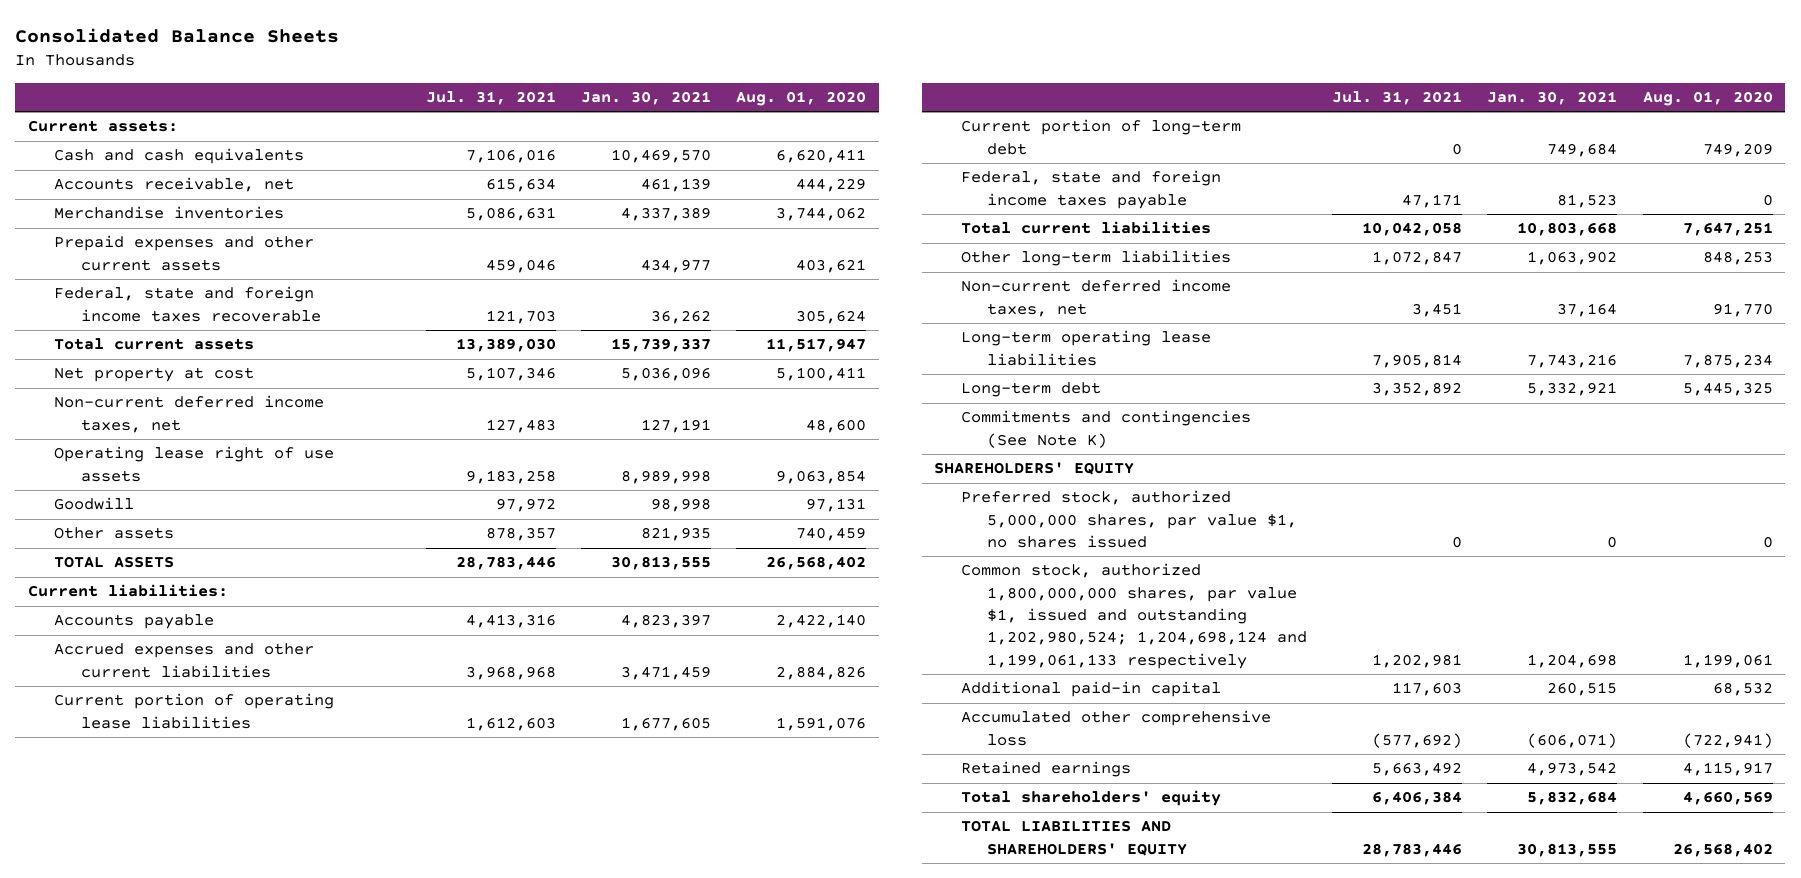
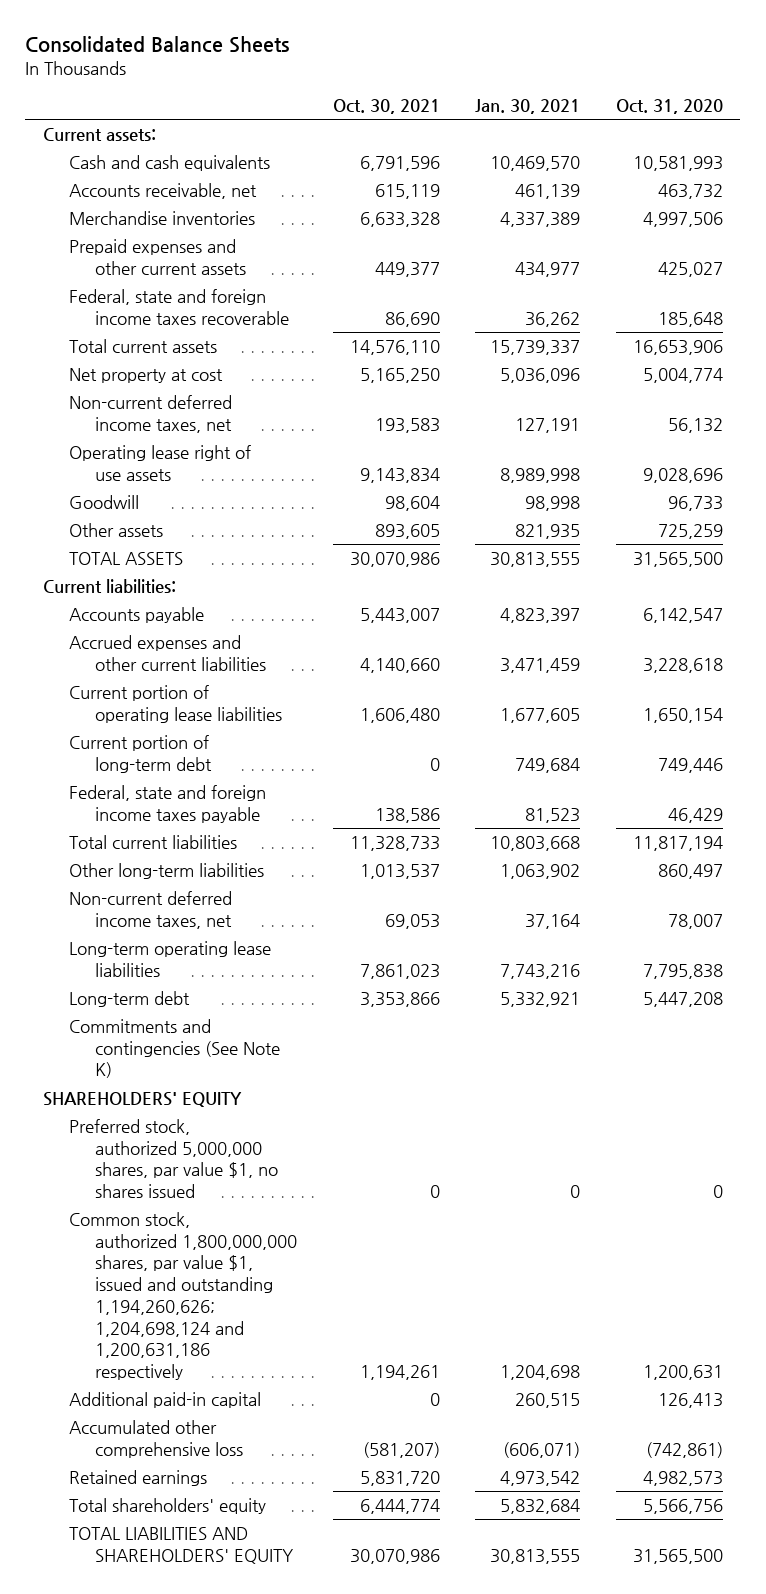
- | Jul. 31, 2021 | Jan. 30, 2021 | Aug. 01, 2020
+ | Oct. 30, 2021 | Jan. 30, 2021 | Oct. 31, 2020
- Common stock, authorized 1,800,000,000 shares, par value $1, issued and outstanding 1,202,980,524; 1,204,698,124 and 1,199,061,133 respectively | 1,202,981 | 1,204,698 | 1,199,061
+ Common stock, authorized 1,800,000,000 shares, par value $1, issued and outstanding 1,194,260,626; 1,204,698,124 and 1,200,631,186 respectively | 1,194,261 | 1,204,698 | 1,200,631

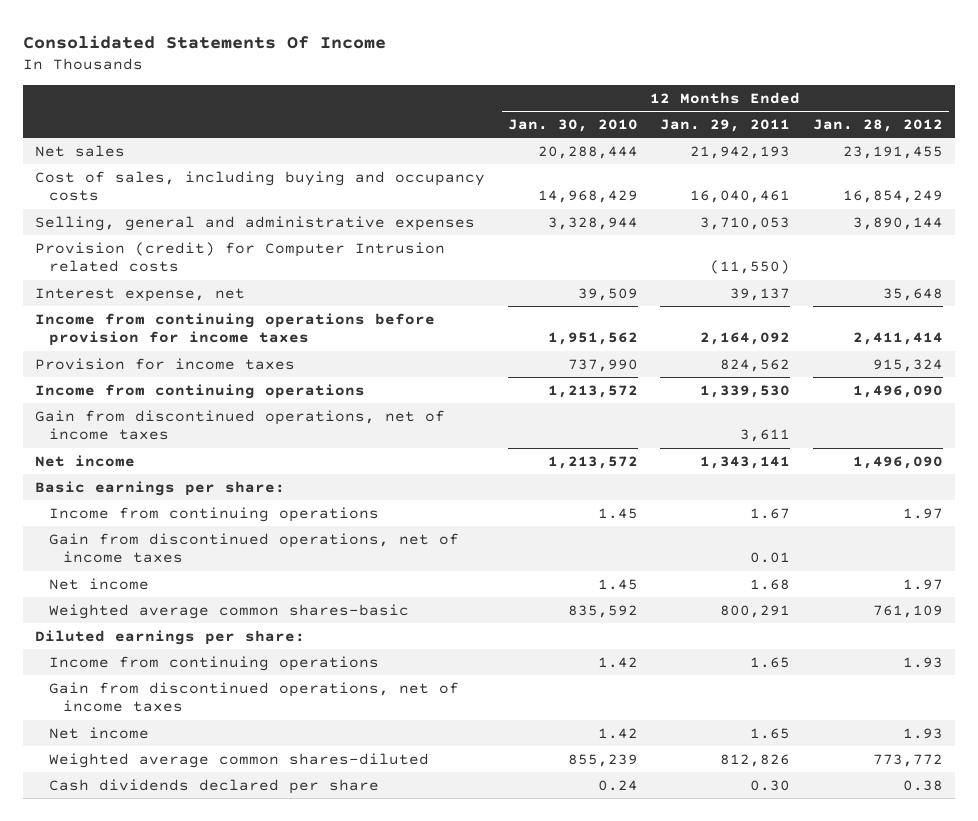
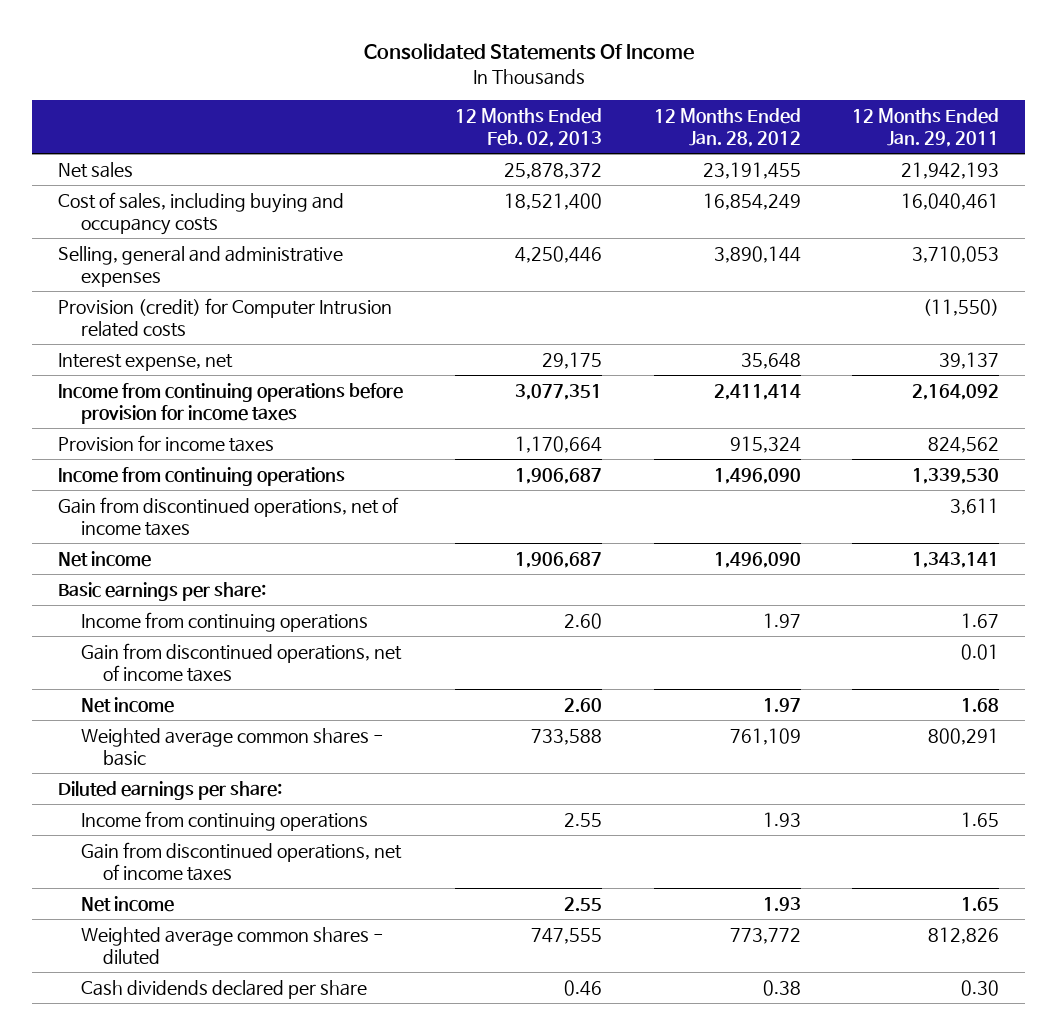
- | 12 Months Ended Jan. 30, 2010 | 12 Months Ended Jan. 29, 2011 | 12 Months Ended Jan. 28, 2012
+ | 12 Months Ended Feb. 02, 2013 | 12 Months Ended Jan. 28, 2012 | 12 Months Ended Jan. 29, 2011
- Weighted average common shares-basic | 835,592 | 800,291 | 761,109
+ Weighted average common shares - basic | 733,588 | 761,109 | 800,291
- Weighted average common shares-diluted | 855,239 | 812,826 | 773,772
+ Weighted average common shares - diluted | 747,555 | 773,772 | 812,826

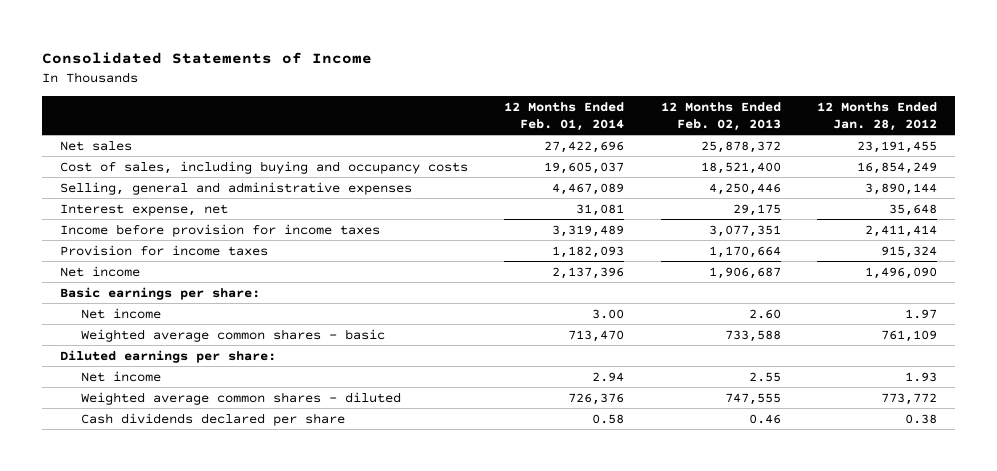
- Consolidated Statements Of Income
+ Consolidated Statements of Income
- | 12 Months Ended Feb. 02, 2013 | 12 Months Ended Jan. 28, 2012 | 12 Months Ended Jan. 29, 2011
+ | 12 Months Ended Feb. 01, 2014 | 12 Months Ended Feb. 02, 2013 | 12 Months Ended Jan. 28, 2012
- Provision (credit) for Computer Intrusion related costs | | | (11,550)
- Income from continuing operations before provision for income taxes | 3,077,351 | 2,411,414 | 2,164,092
+ Income before provision for income taxes | 3,319,489 | 3,077,351 | 2,411,414
- Income from continuing operations | 1,906,687 | 1,496,090 | 1,339,530
- Gain from discontinued operations, net of income taxes | | | 3,611
- Income from continuing operations | 2.60 | 1.97 | 1.67
- Gain from discontinued operations, net of income taxes | | | 0.01
- Income from continuing operations | 2.55 | 1.93 | 1.65
- Gain from discontinued operations, net of income taxes

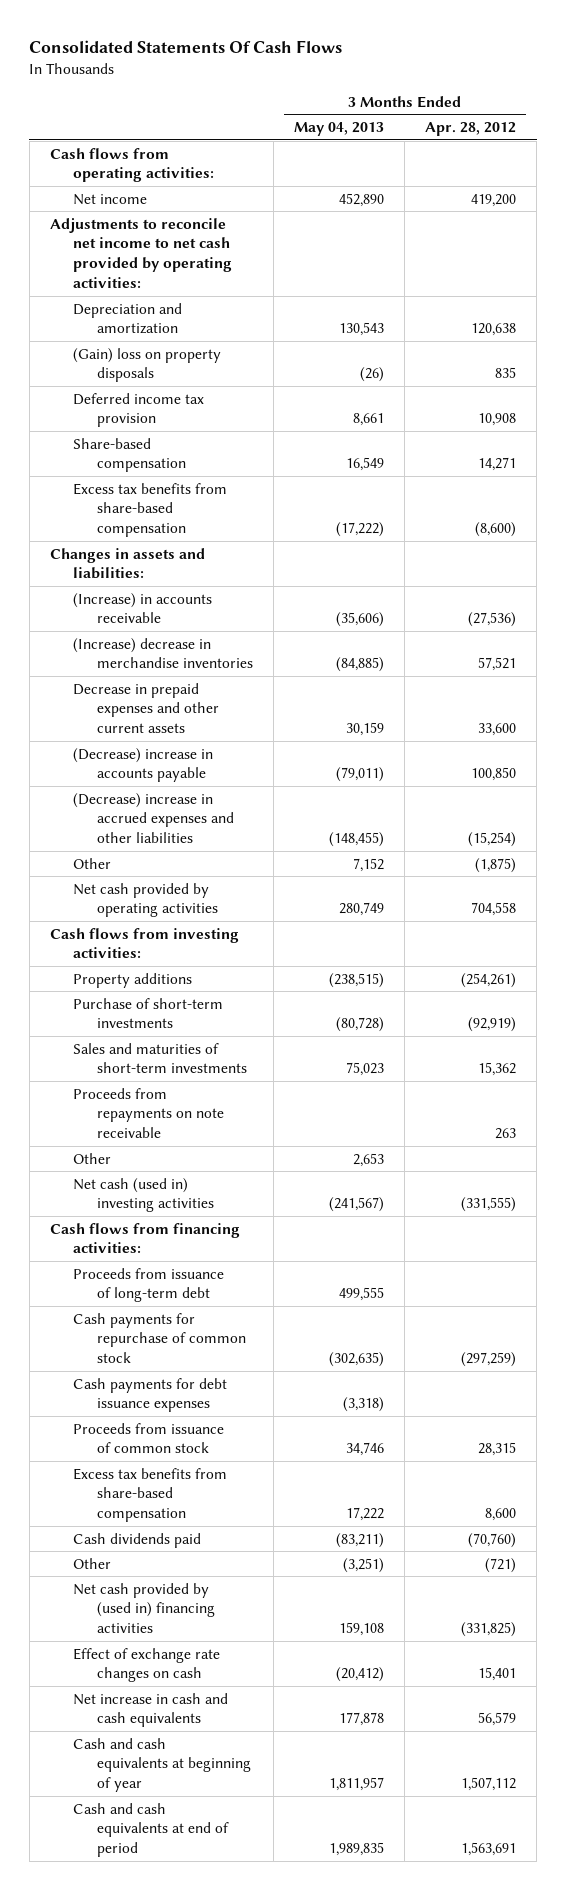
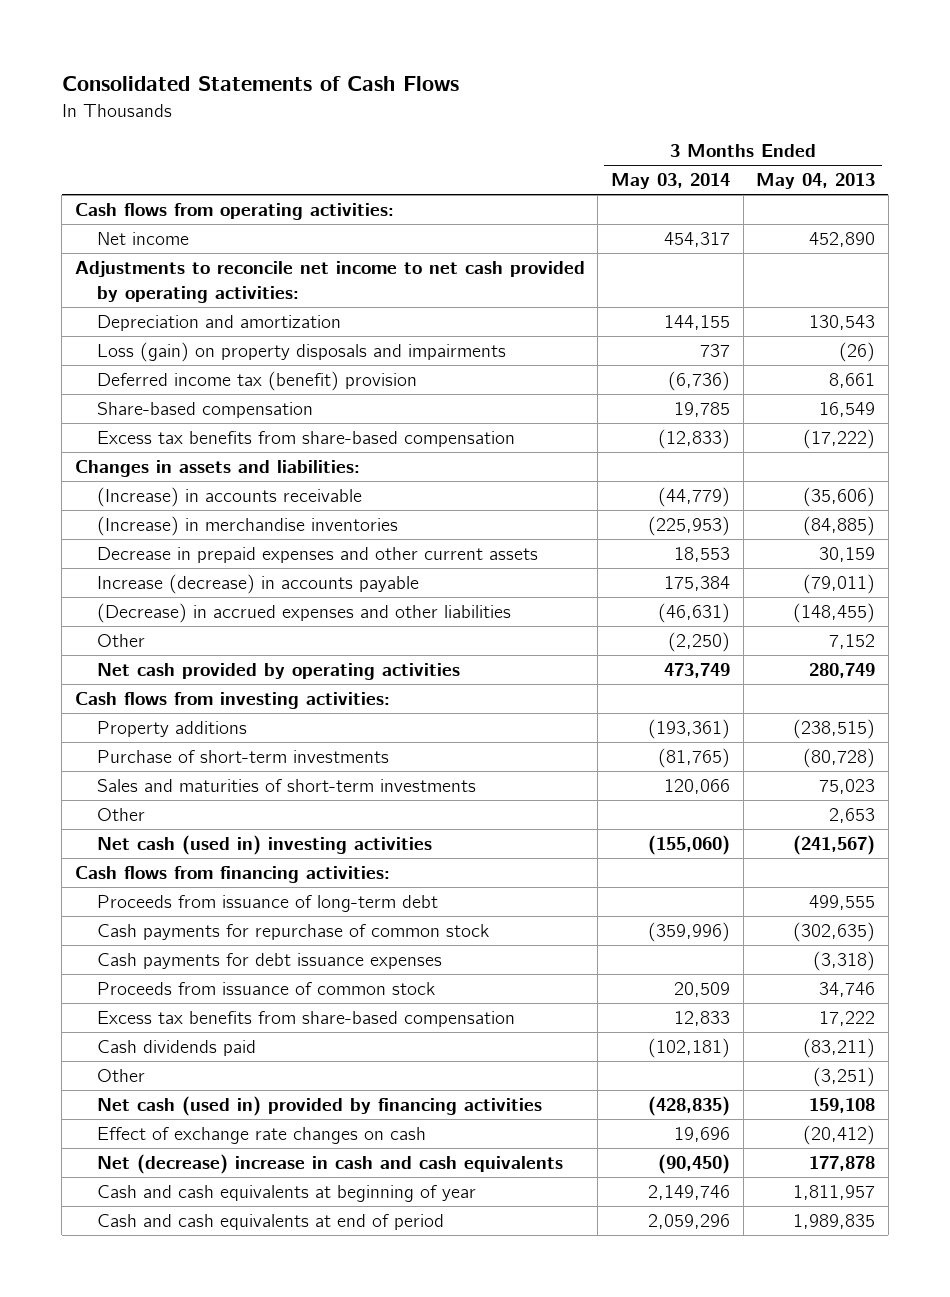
- Consolidated Statements Of Cash Flows
+ Consolidated Statements of Cash Flows
- | 3 Months Ended May 04, 2013 | 3 Months Ended Apr. 28, 2012
+ | 3 Months Ended May 03, 2014 | 3 Months Ended May 04, 2013
- (Gain) loss on property disposals | (26) | 835
- Deferred income tax provision | 8,661 | 10,908
+ Loss (gain) on property disposals and impairments | 737 | (26)
+ Deferred income tax (benefit) provision | (6,736) | 8,661
- (Increase) decrease in merchandise inventories | (84,885) | 57,521
+ (Increase) in merchandise inventories | (225,953) | (84,885)
- (Decrease) increase in accounts payable | (79,011) | 100,850
- (Decrease) increase in accrued expenses and other liabilities | (148,455) | (15,254)
+ Increase (decrease) in accounts payable | 175,384 | (79,011)
+ (Decrease) in accrued expenses and other liabilities | (46,631) | (148,455)
- Proceeds from repayments on note receivable | | 263
- Net cash provided by (used in) financing activities | 159,108 | (331,825)
+ Net cash (used in) provided by financing activities | (428,835) | 159,108
- Net increase in cash and cash equivalents | 177,878 | 56,579
+ Net (decrease) increase in cash and cash equivalents | (90,450) | 177,878

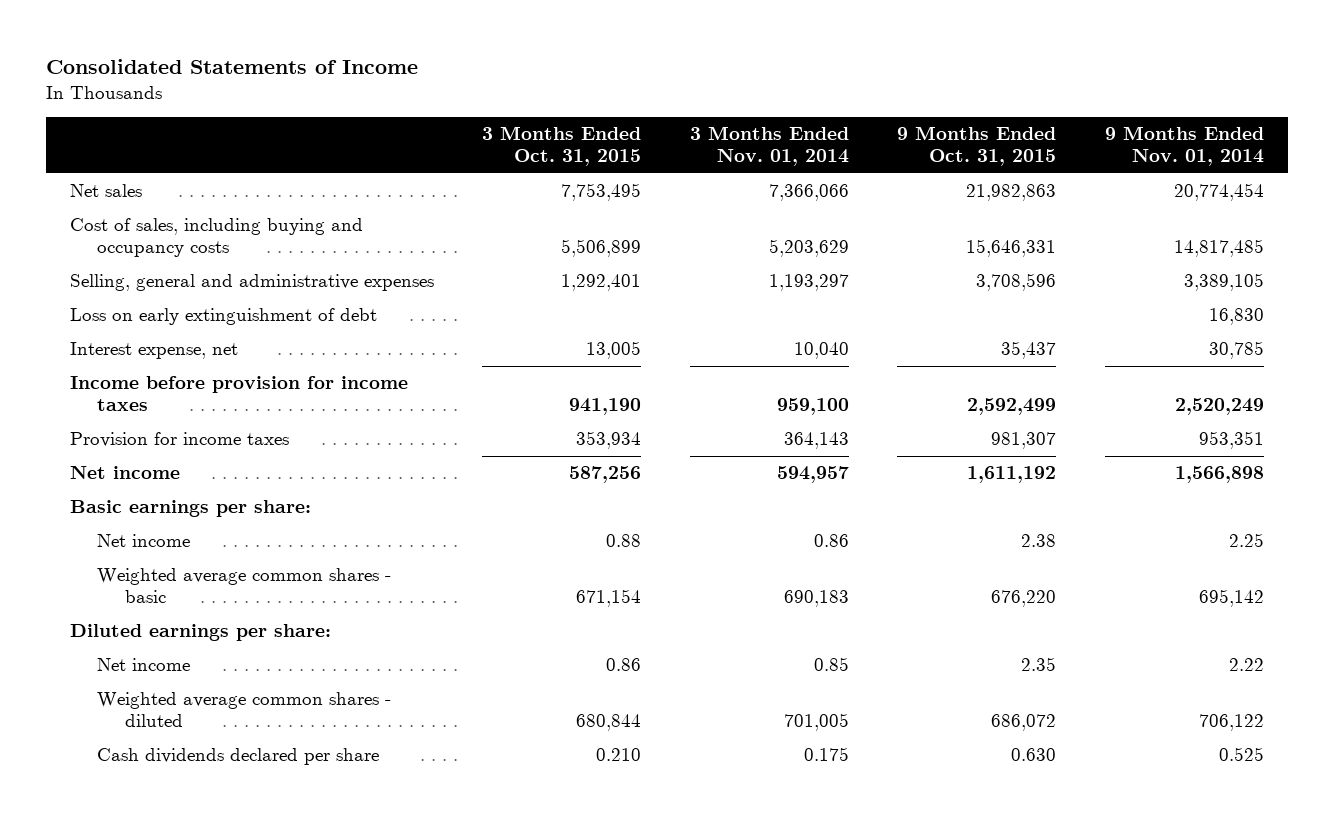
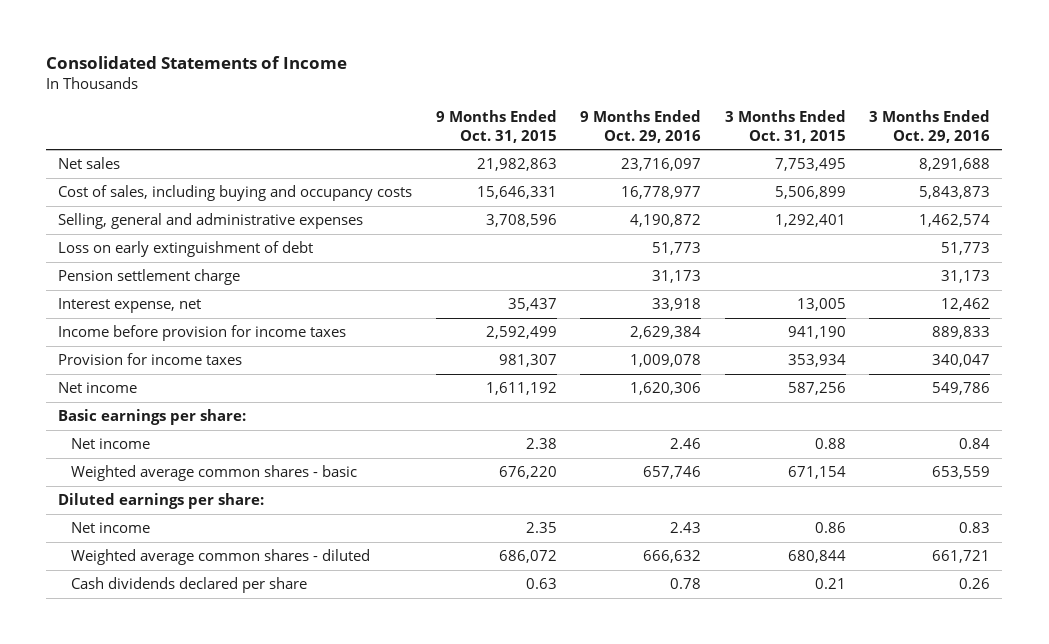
- | 3 Months Ended Oct. 31, 2015 | 3 Months Ended Nov. 01, 2014 | 9 Months Ended Oct. 31, 2015 | 9 Months Ended Nov. 01, 2014
+ | 9 Months Ended Oct. 31, 2015 | 9 Months Ended Oct. 29, 2016 | 3 Months Ended Oct. 31, 2015 | 3 Months Ended Oct. 29, 2016
+ Pension settlement charge | | 31,173 | | 31,173
- Cash dividends declared per share | 0.210 | 0.175 | 0.630 | 0.525
+ Cash dividends declared per share | 0.63 | 0.78 | 0.21 | 0.26

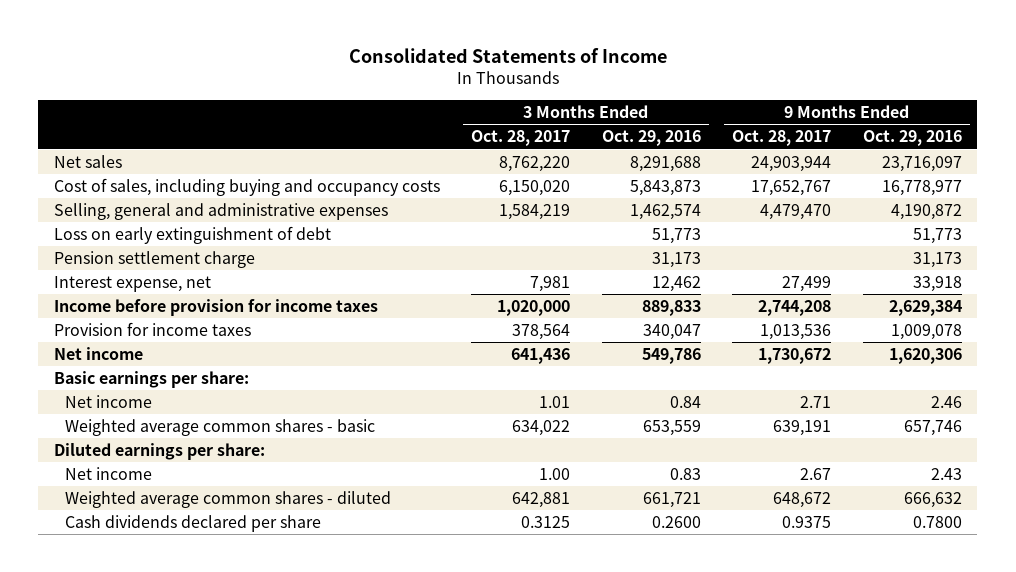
- | 9 Months Ended Oct. 31, 2015 | 9 Months Ended Oct. 29, 2016 | 3 Months Ended Oct. 31, 2015 | 3 Months Ended Oct. 29, 2016
+ | 3 Months Ended Oct. 28, 2017 | 3 Months Ended Oct. 29, 2016 | 9 Months Ended Oct. 28, 2017 | 9 Months Ended Oct. 29, 2016
- Cash dividends declared per share | 0.63 | 0.78 | 0.21 | 0.26
+ Cash dividends declared per share | 0.3125 | 0.2600 | 0.9375 | 0.7800

